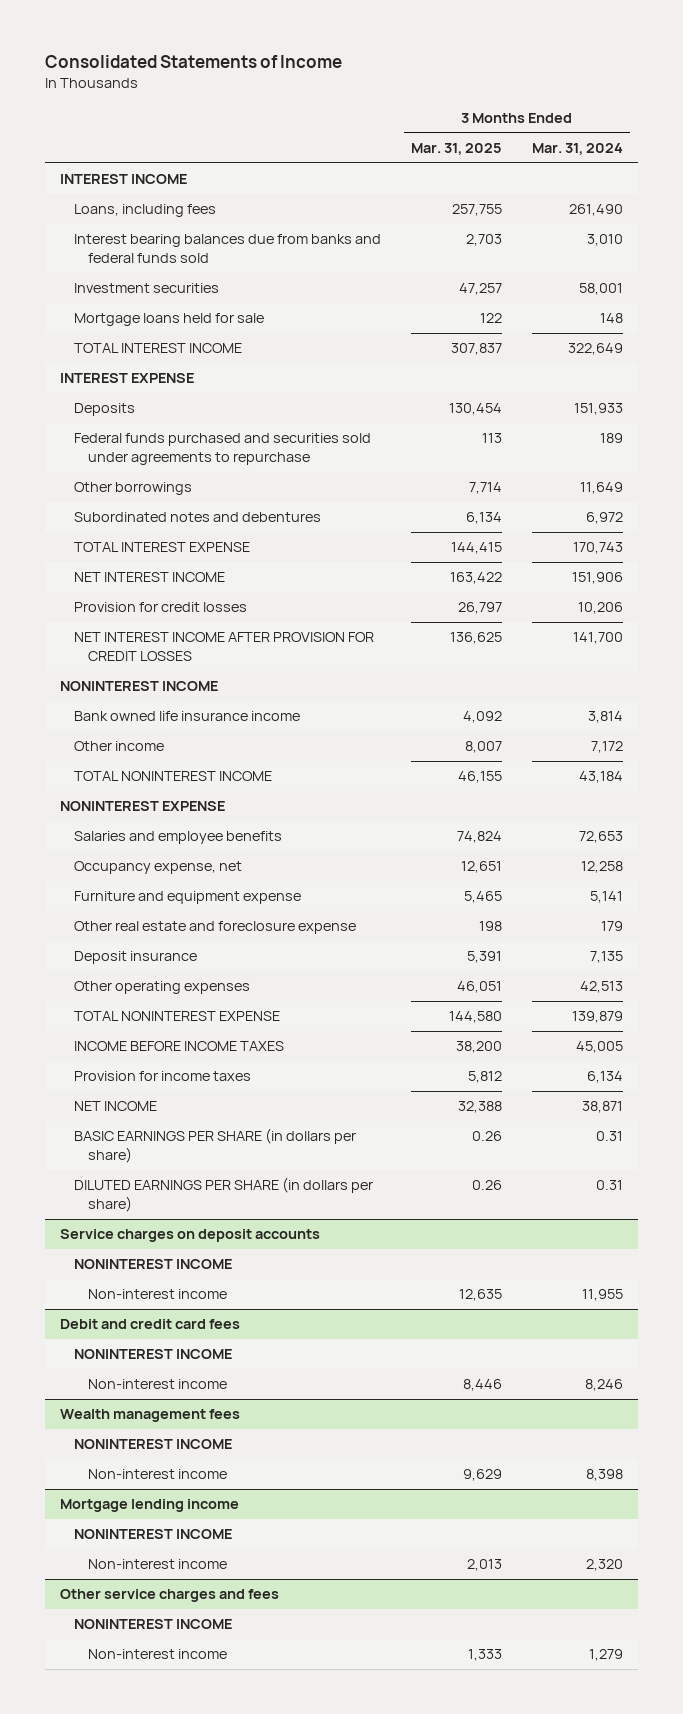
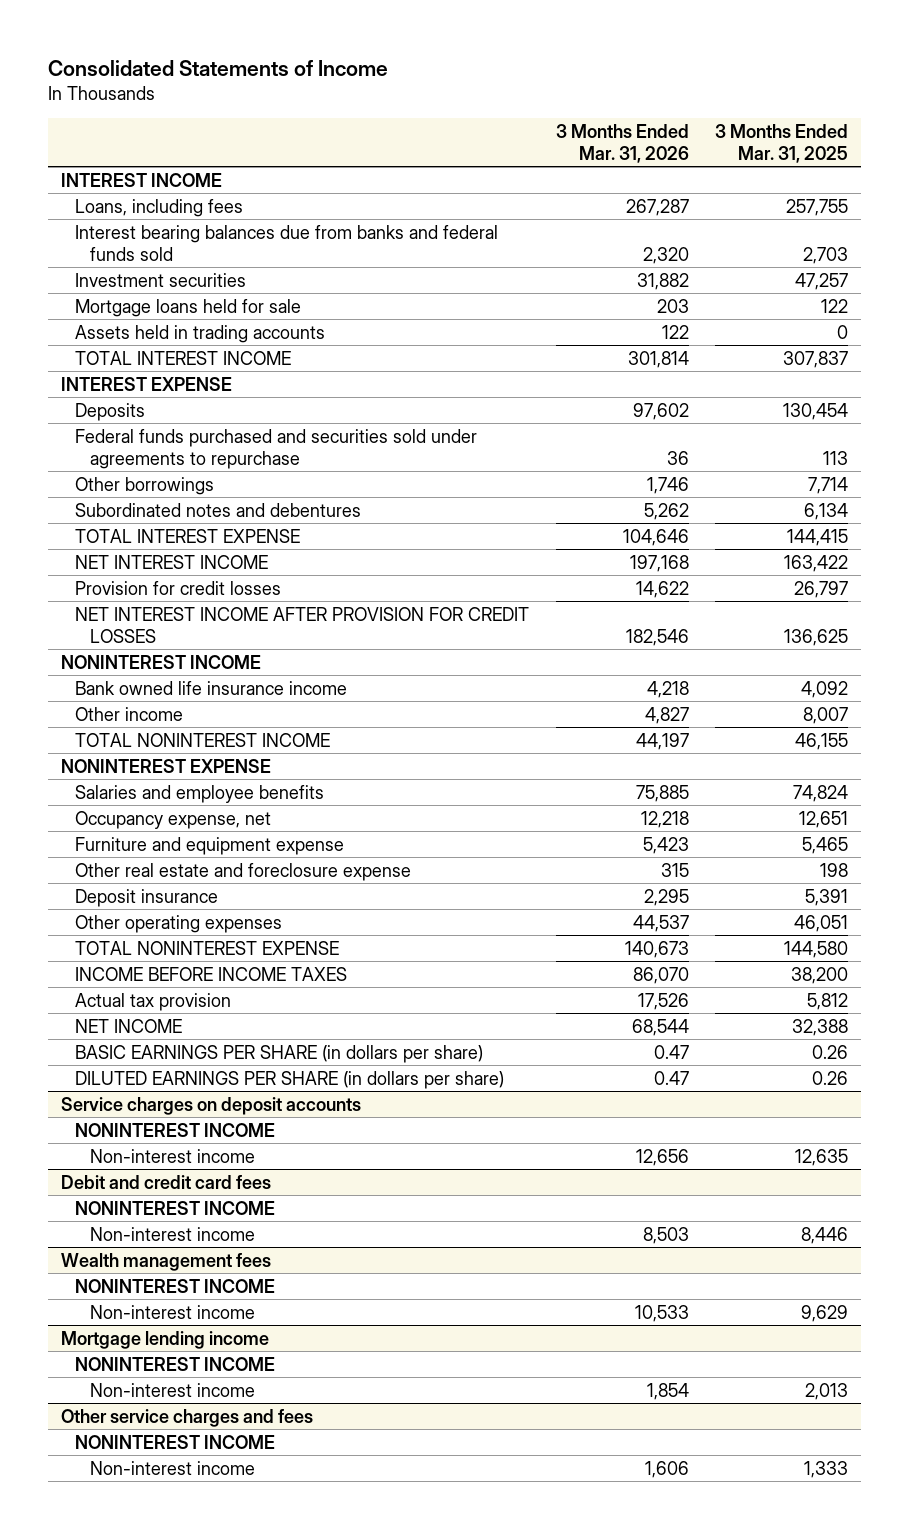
- | 3 Months Ended Mar. 31, 2025 | 3 Months Ended Mar. 31, 2024
+ | 3 Months Ended Mar. 31, 2026 | 3 Months Ended Mar. 31, 2025
+ Assets held in trading accounts | 122 | 0
- Provision for income taxes | 5,812 | 6,134
+ Actual tax provision | 17,526 | 5,812

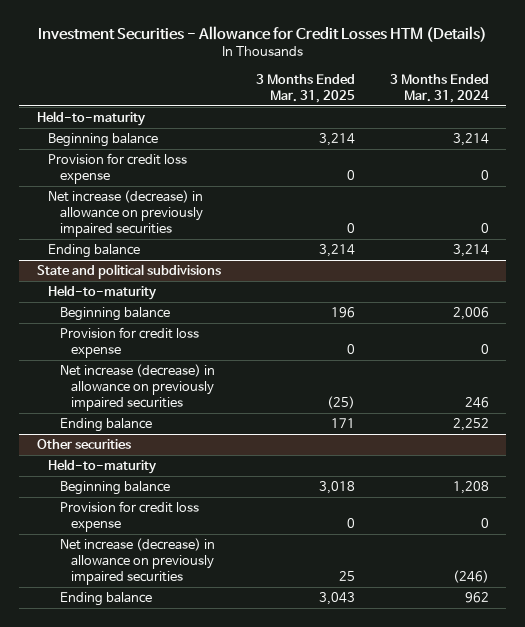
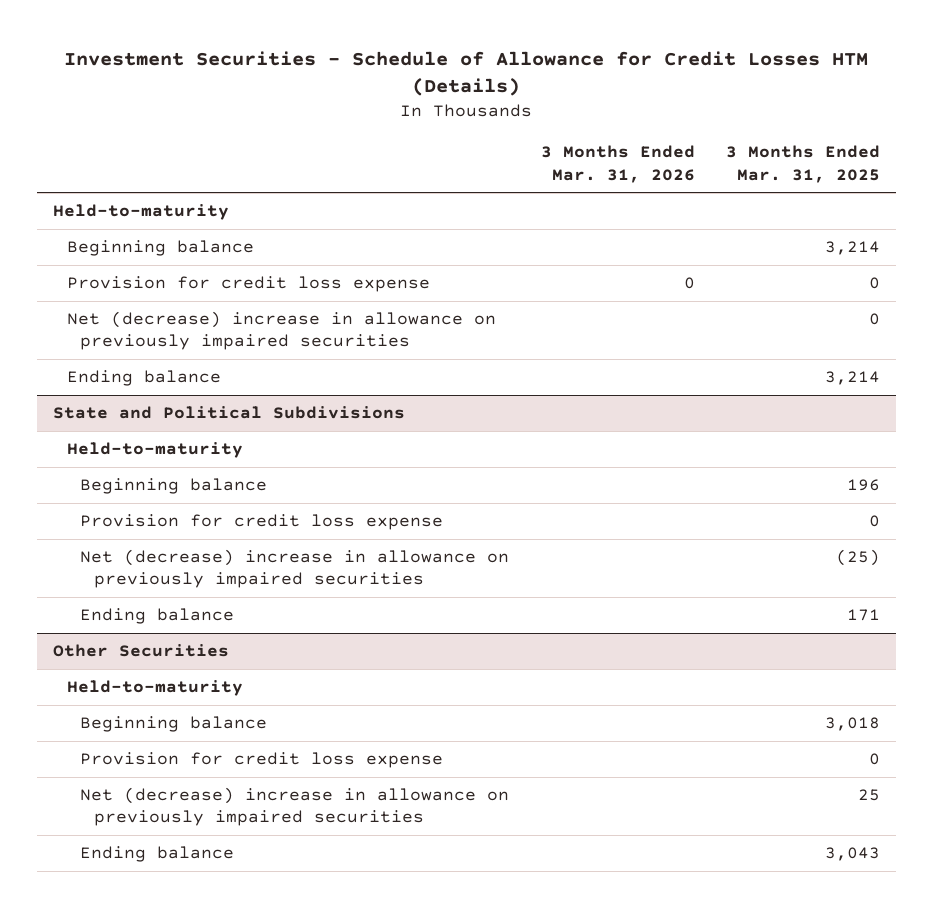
- Investment Securities - Allowance for Credit Losses HTM (Details)
+ Investment Securities - Schedule of Allowance for Credit Losses HTM (Details)
- | 3 Months Ended Mar. 31, 2025 | 3 Months Ended Mar. 31, 2024
+ | 3 Months Ended Mar. 31, 2026 | 3 Months Ended Mar. 31, 2025
- Net increase (decrease) in allowance on previously impaired securities | 0 | 0
+ Net (decrease) increase in allowance on previously impaired securities | | 0
- State and political subdivisions
+ State and Political Subdivisions
- Net increase (decrease) in allowance on previously impaired securities | (25) | 246
+ Net (decrease) increase in allowance on previously impaired securities | | (25)
- Other securities
+ Other Securities
- Net increase (decrease) in allowance on previously impaired securities | 25 | (246)
+ Net (decrease) increase in allowance on previously impaired securities | | 25

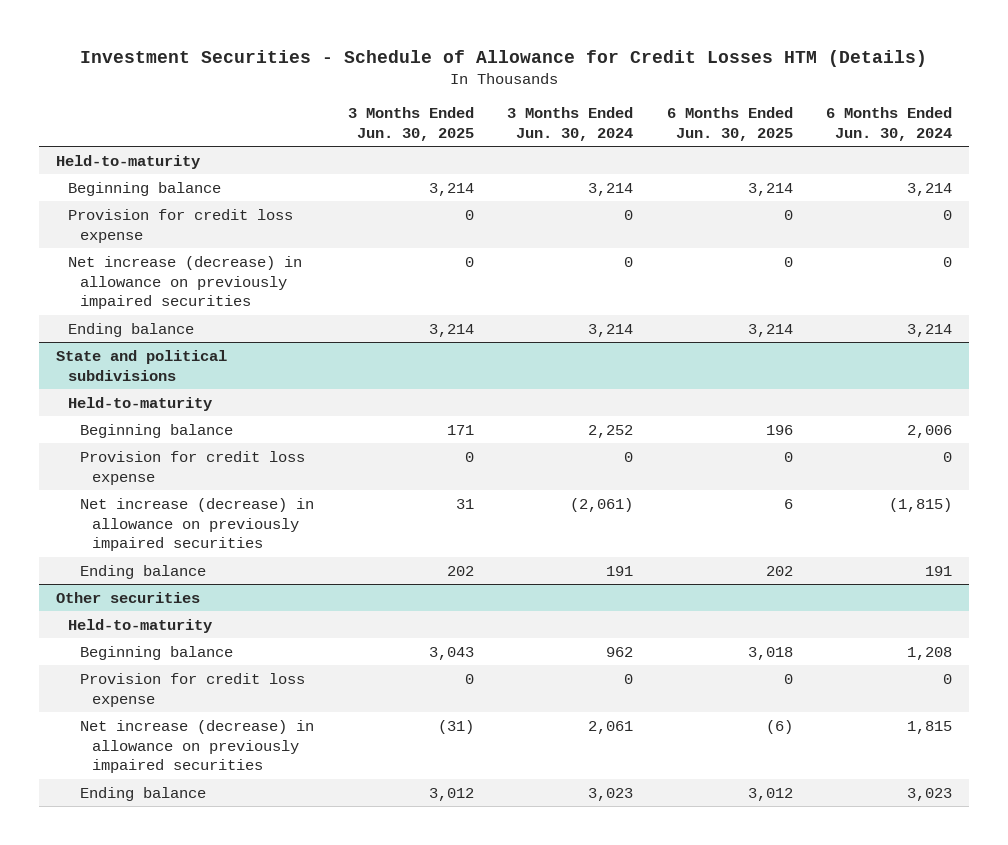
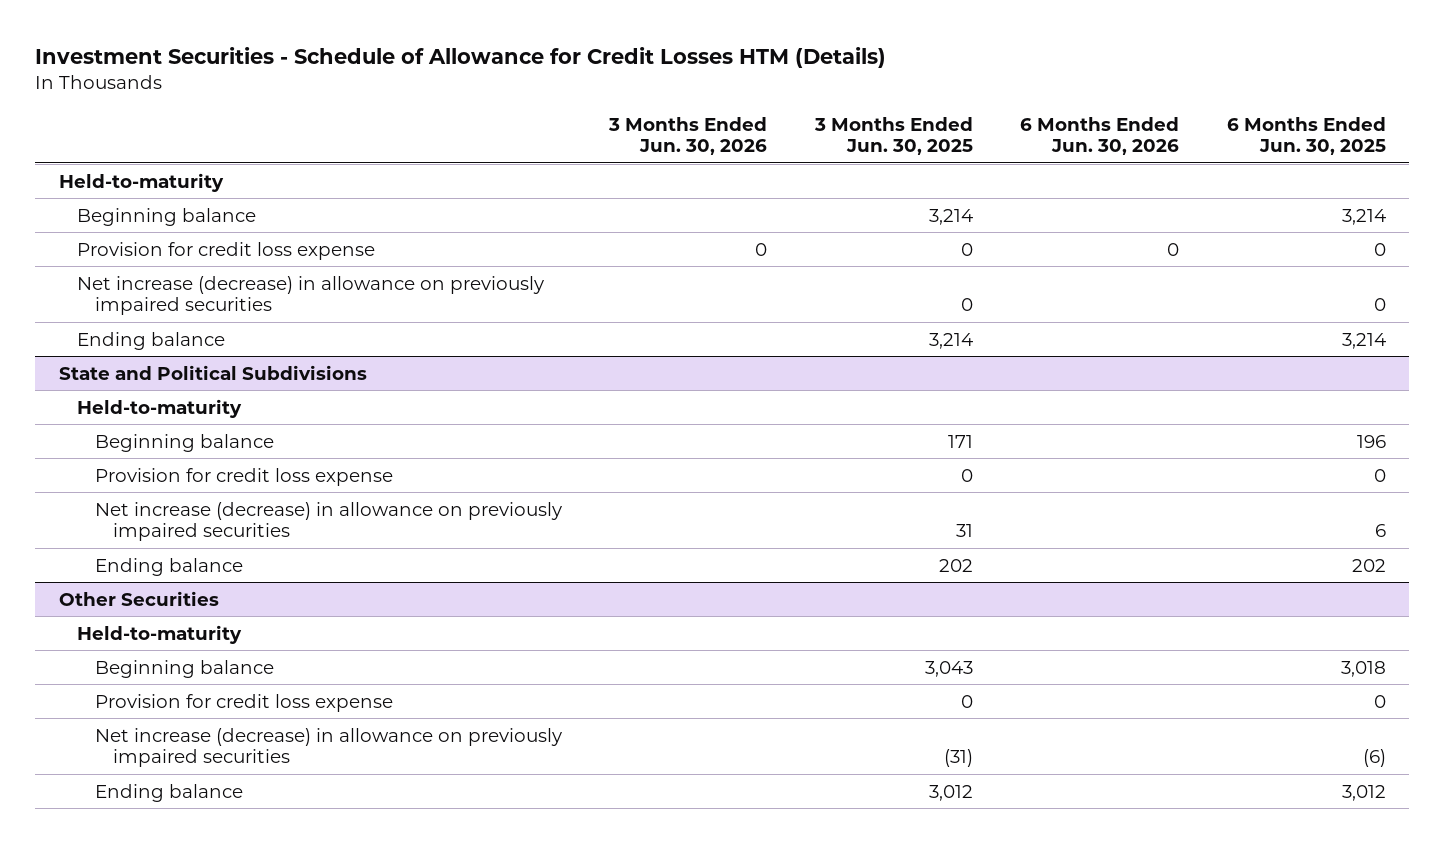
- | 3 Months Ended Jun. 30, 2025 | 3 Months Ended Jun. 30, 2024 | 6 Months Ended Jun. 30, 2025 | 6 Months Ended Jun. 30, 2024
+ | 3 Months Ended Jun. 30, 2026 | 3 Months Ended Jun. 30, 2025 | 6 Months Ended Jun. 30, 2026 | 6 Months Ended Jun. 30, 2025
- State and political subdivisions
+ State and Political Subdivisions
- Other securities
+ Other Securities

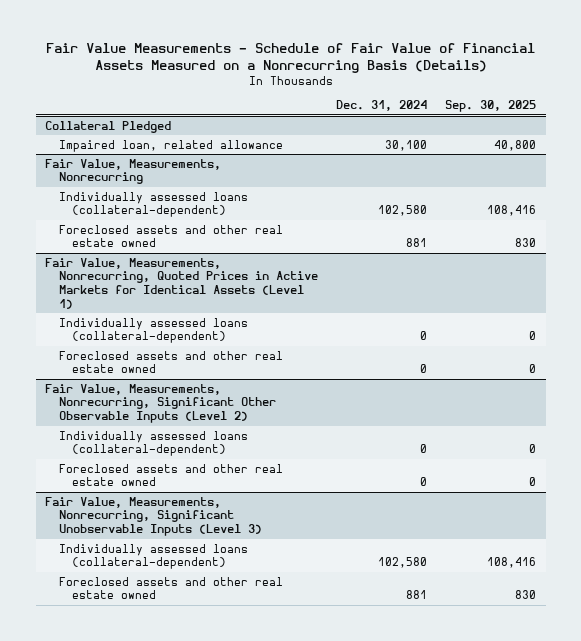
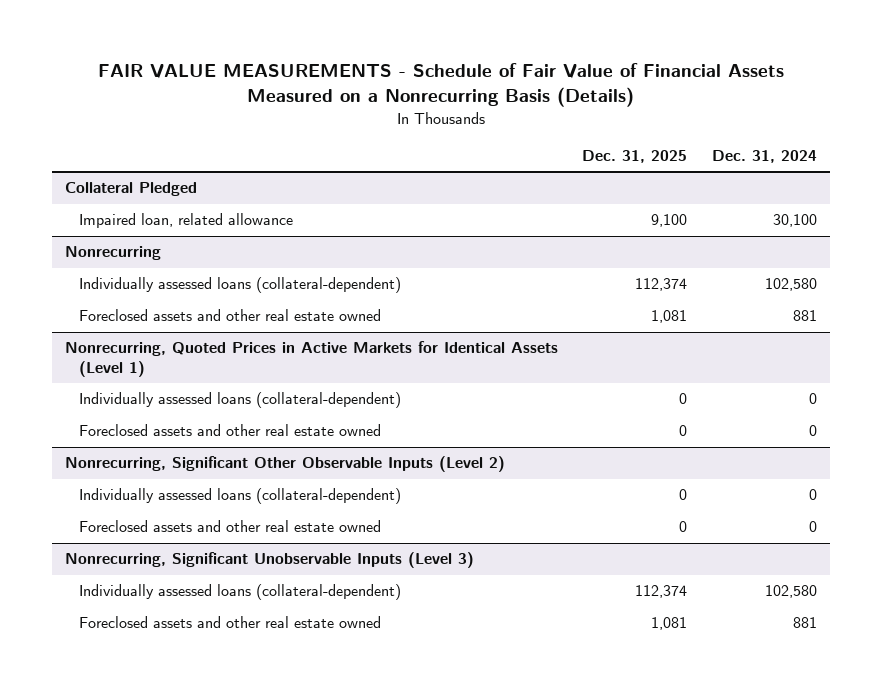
- Fair Value Measurements - Schedule of Fair Value of Financial Assets Measured on a Nonrecurring Basis (Details)
+ FAIR VALUE MEASUREMENTS - Schedule of Fair Value of Financial Assets Measured on a Nonrecurring Basis (Details)
- | Dec. 31, 2024 | Sep. 30, 2025
+ | Dec. 31, 2025 | Dec. 31, 2024
- Fair Value, Measurements, Nonrecurring
+ Nonrecurring
- Fair Value, Measurements, Nonrecurring, Quoted Prices in Active Markets for Identical Assets (Level 1)
+ Nonrecurring, Quoted Prices in Active Markets for Identical Assets (Level 1)
- Fair Value, Measurements, Nonrecurring, Significant Other Observable Inputs (Level 2)
+ Nonrecurring, Significant Other Observable Inputs (Level 2)
- Fair Value, Measurements, Nonrecurring, Significant Unobservable Inputs (Level 3)
+ Nonrecurring, Significant Unobservable Inputs (Level 3)

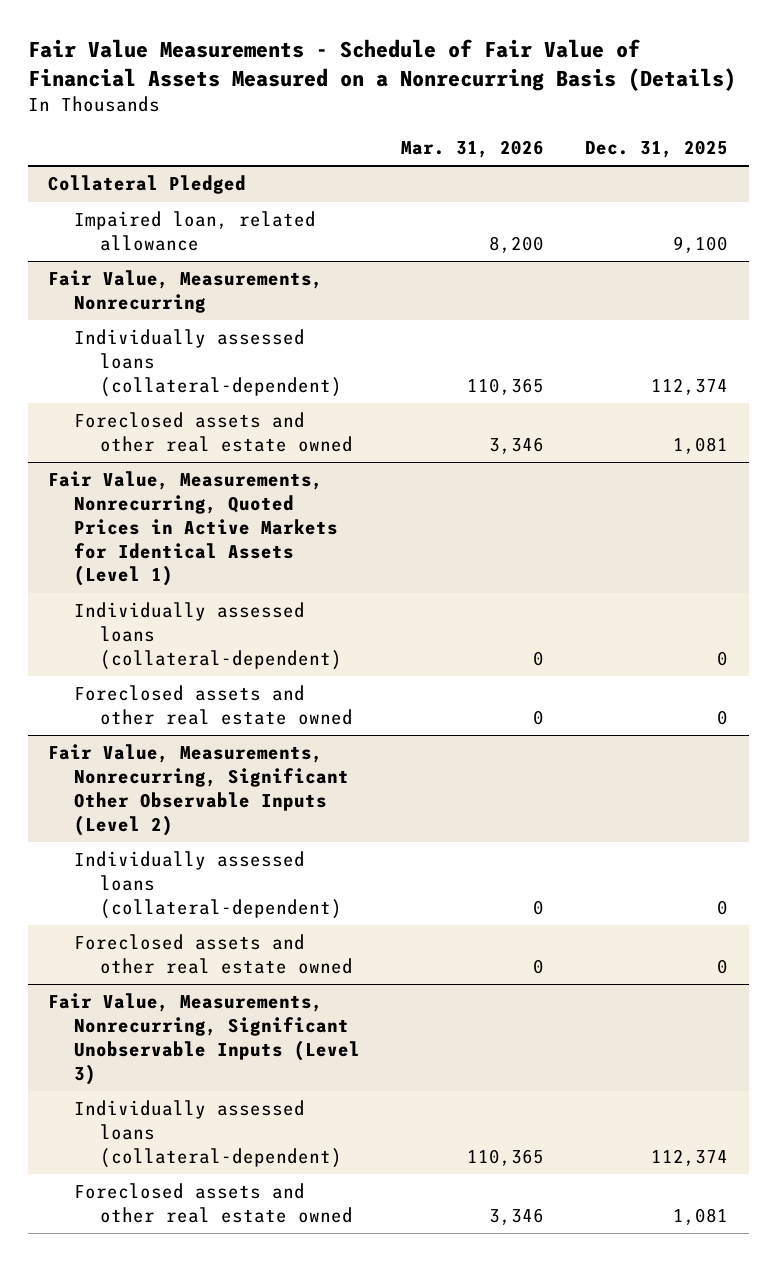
- FAIR VALUE MEASUREMENTS - Schedule of Fair Value of Financial Assets Measured on a Nonrecurring Basis (Details)
+ Fair Value Measurements - Schedule of Fair Value of Financial Assets Measured on a Nonrecurring Basis (Details)
- | Dec. 31, 2025 | Dec. 31, 2024
+ | Mar. 31, 2026 | Dec. 31, 2025
- Nonrecurring
+ Fair Value, Measurements, Nonrecurring
- Nonrecurring, Quoted Prices in Active Markets for Identical Assets (Level 1)
+ Fair Value, Measurements, Nonrecurring, Quoted Prices in Active Markets for Identical Assets (Level 1)
- Nonrecurring, Significant Other Observable Inputs (Level 2)
+ Fair Value, Measurements, Nonrecurring, Significant Other Observable Inputs (Level 2)
- Nonrecurring, Significant Unobservable Inputs (Level 3)
+ Fair Value, Measurements, Nonrecurring, Significant Unobservable Inputs (Level 3)

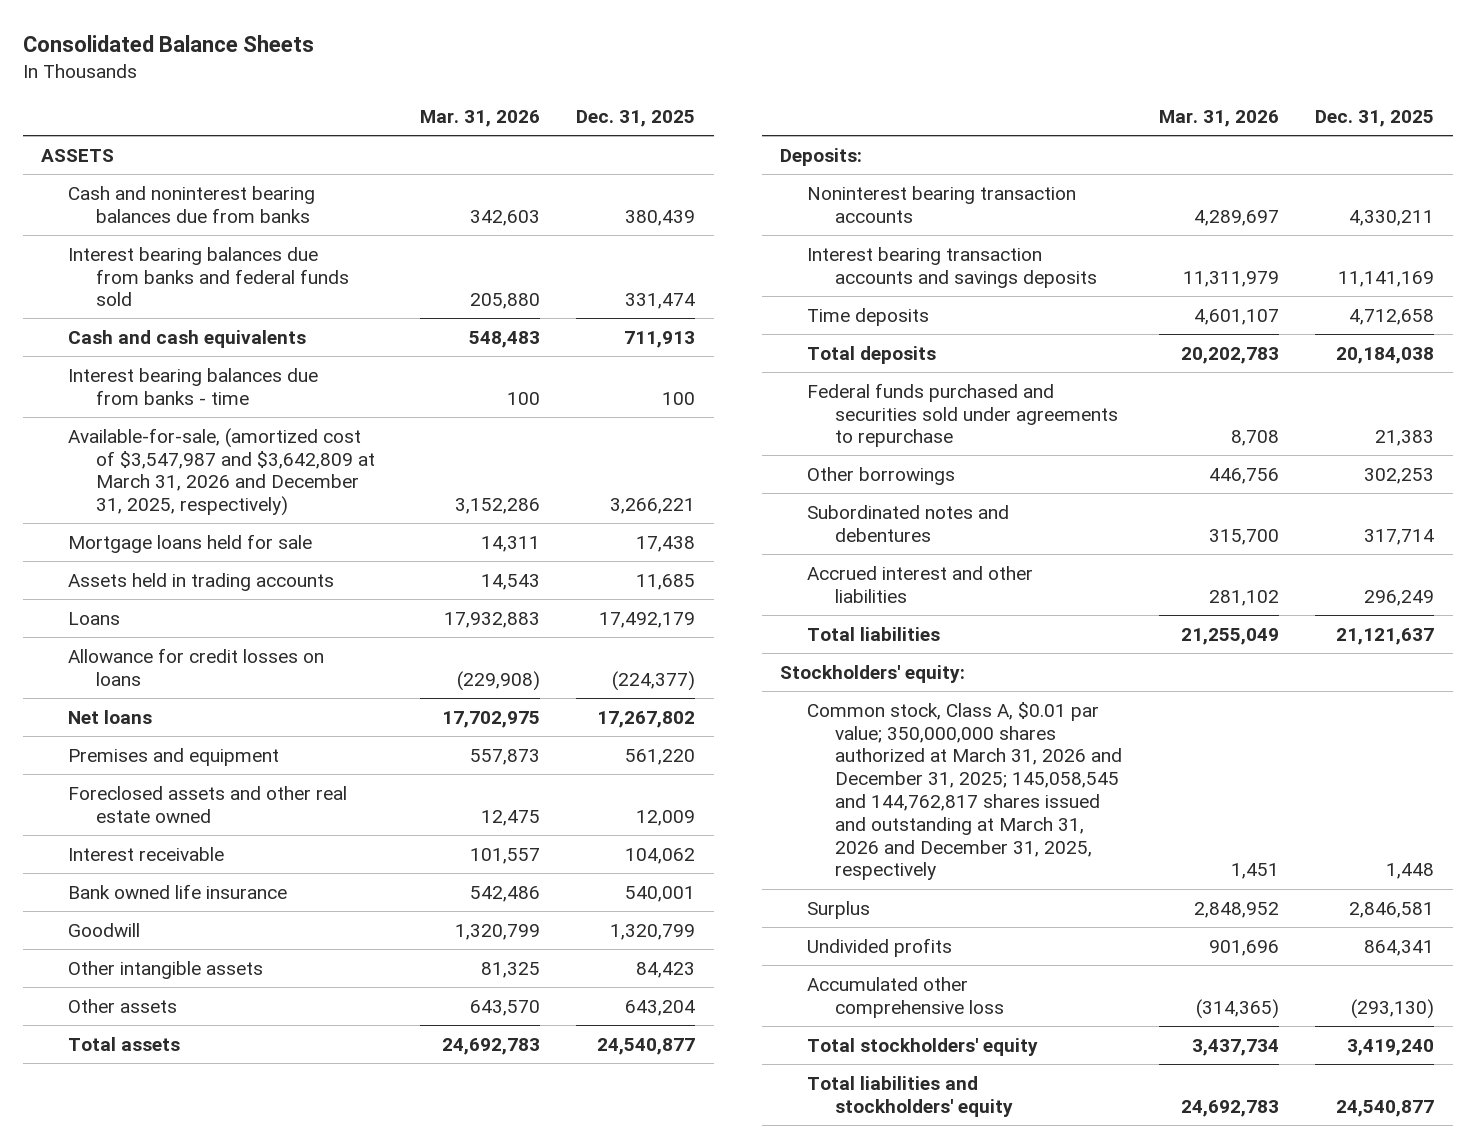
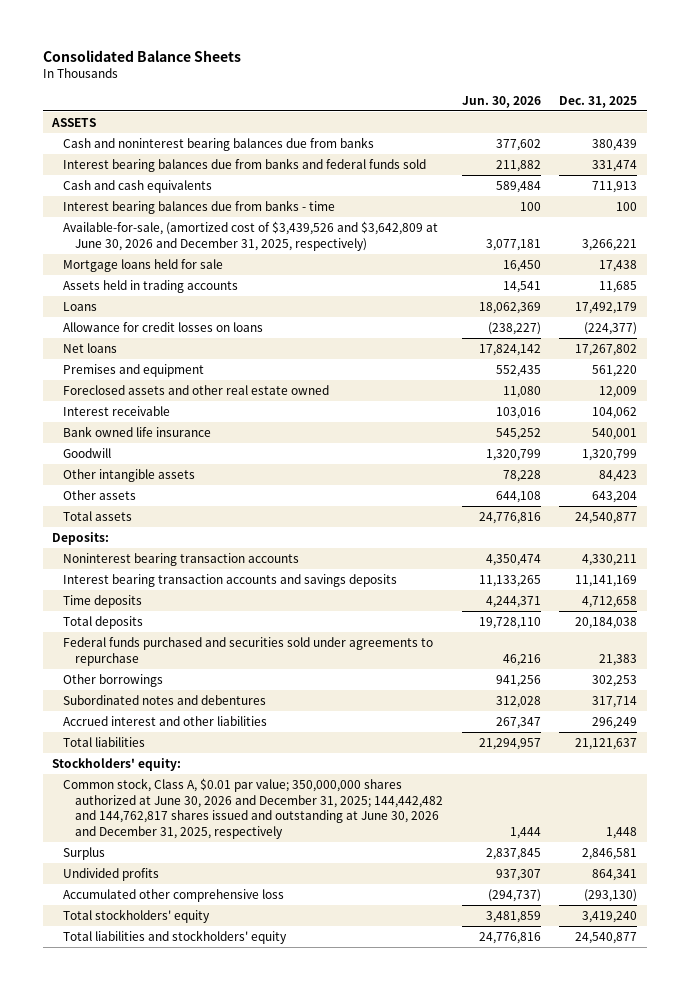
- | Mar. 31, 2026 | Dec. 31, 2025
+ | Jun. 30, 2026 | Dec. 31, 2025
- Available-for-sale, (amortized cost of $3,547,987 and $3,642,809 at March 31, 2026 and December 31, 2025, respectively) | 3,152,286 | 3,266,221
+ Available-for-sale, (amortized cost of $3,439,526 and $3,642,809 at June 30, 2026 and December 31, 2025, respectively) | 3,077,181 | 3,266,221
- Common stock, Class A, $0.01 par value; 350,000,000 shares authorized at March 31, 2026 and December 31, 2025; 145,058,545 and 144,762,817 shares issued and outstanding at March 31, 2026 and December 31, 2025, respectively | 1,451 | 1,448
+ Common stock, Class A, $0.01 par value; 350,000,000 shares authorized at June 30, 2026 and December 31, 2025; 144,442,482 and 144,762,817 shares issued and outstanding at June 30, 2026 and December 31, 2025, respectively | 1,444 | 1,448

